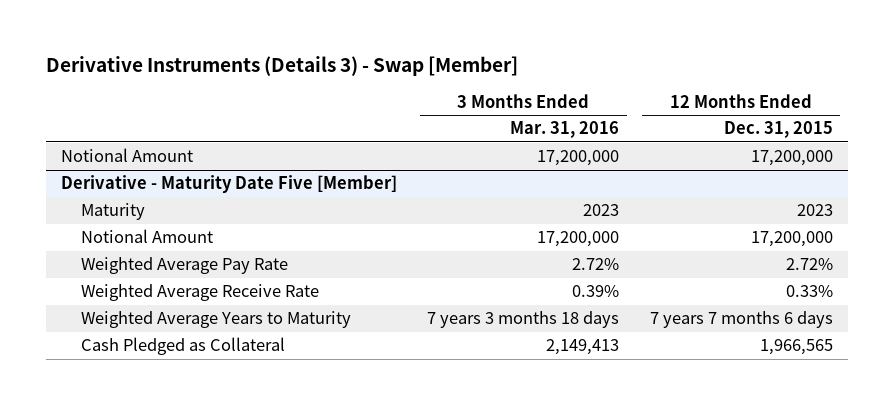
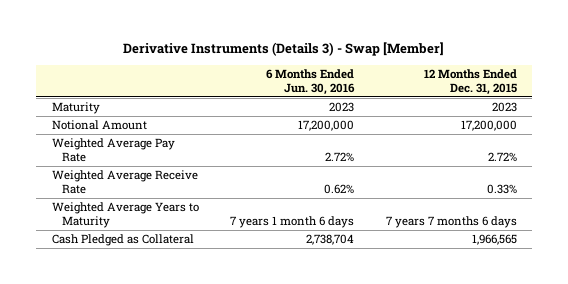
- | 3 Months Ended Mar. 31, 2016 | 12 Months Ended Dec. 31, 2015
+ | 6 Months Ended Jun. 30, 2016 | 12 Months Ended Dec. 31, 2015
- Notional Amount | 17,200,000 | 17,200,000
- Derivative - Maturity Date Five [Member]

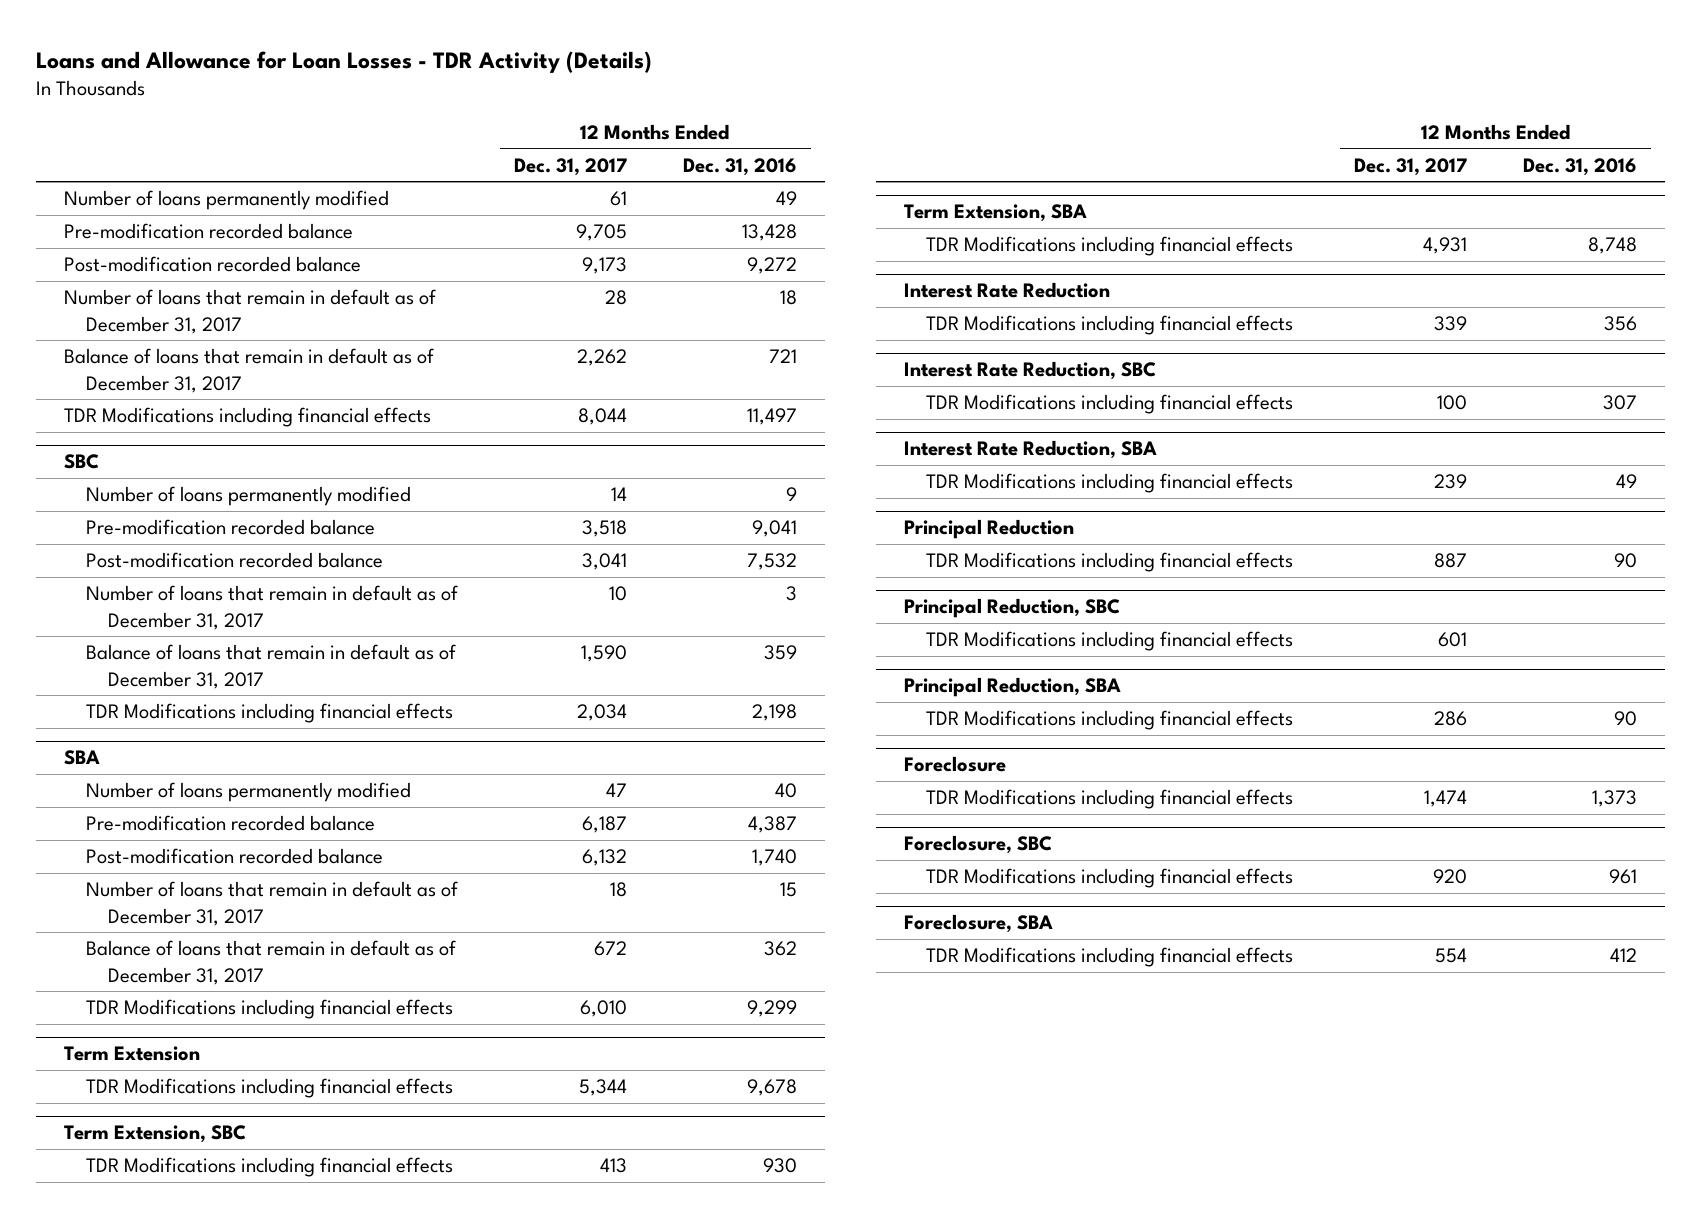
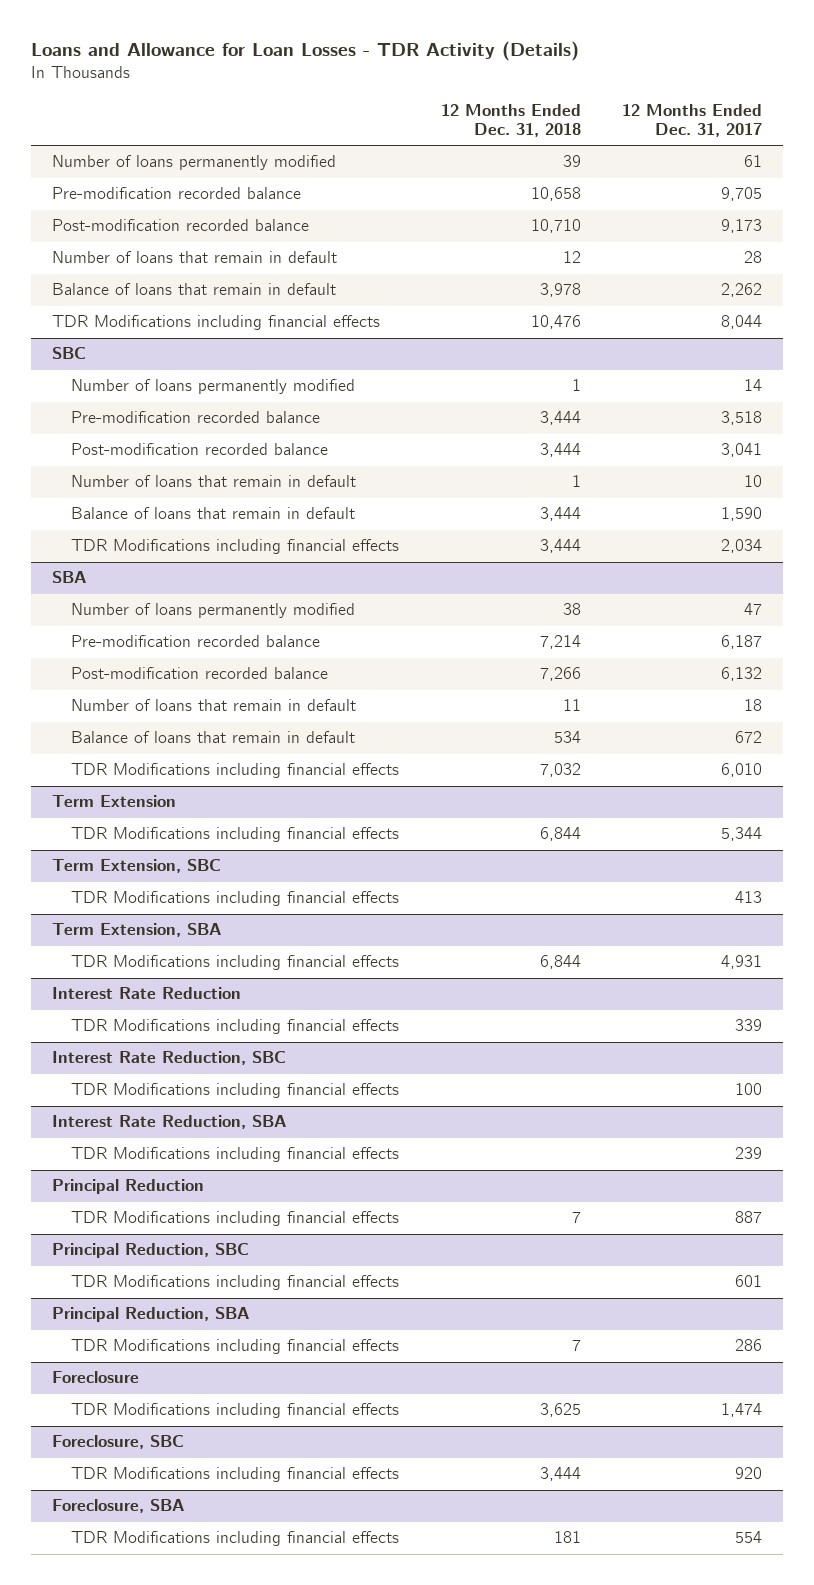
- | 12 Months Ended Dec. 31, 2017 | 12 Months Ended Dec. 31, 2016
+ | 12 Months Ended Dec. 31, 2018 | 12 Months Ended Dec. 31, 2017
- Number of loans that remain in default as of December 31, 2017 | 28 | 18
- Balance of loans that remain in default as of December 31, 2017 | 2,262 | 721
+ Number of loans that remain in default | 12 | 28
+ Balance of loans that remain in default | 3,978 | 2,262
@ SBC
- Number of loans that remain in default as of December 31, 2017 | 10 | 3
- Balance of loans that remain in default as of December 31, 2017 | 1,590 | 359
+ Number of loans that remain in default | 1 | 10
+ Balance of loans that remain in default | 3,444 | 1,590
@ SBA
- Number of loans that remain in default as of December 31, 2017 | 18 | 15
- Balance of loans that remain in default as of December 31, 2017 | 672 | 362
+ Number of loans that remain in default | 11 | 18
+ Balance of loans that remain in default | 534 | 672

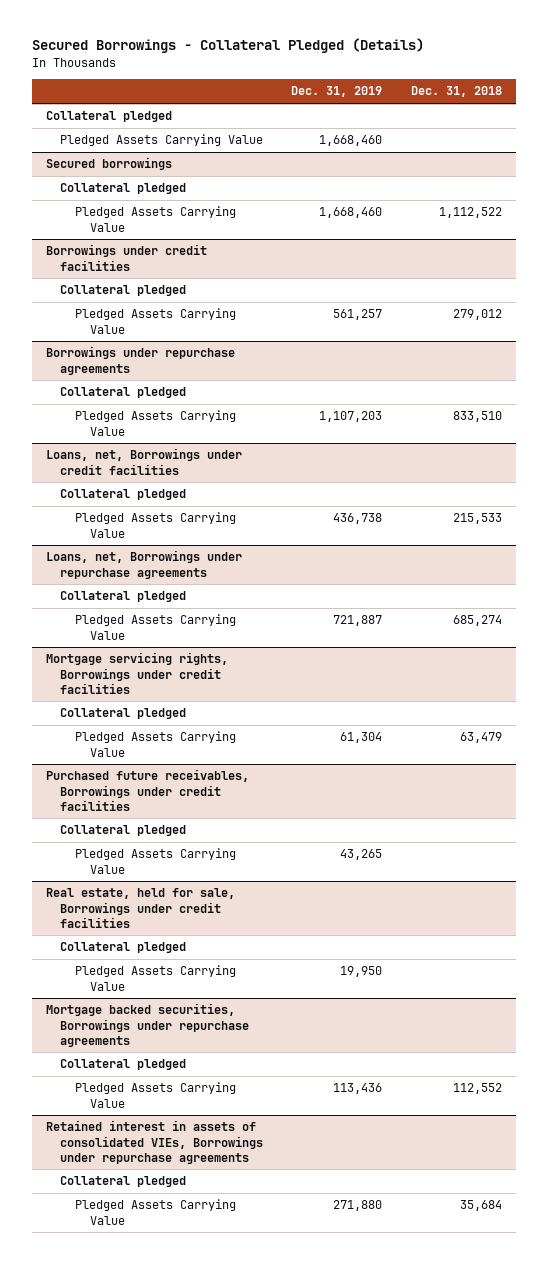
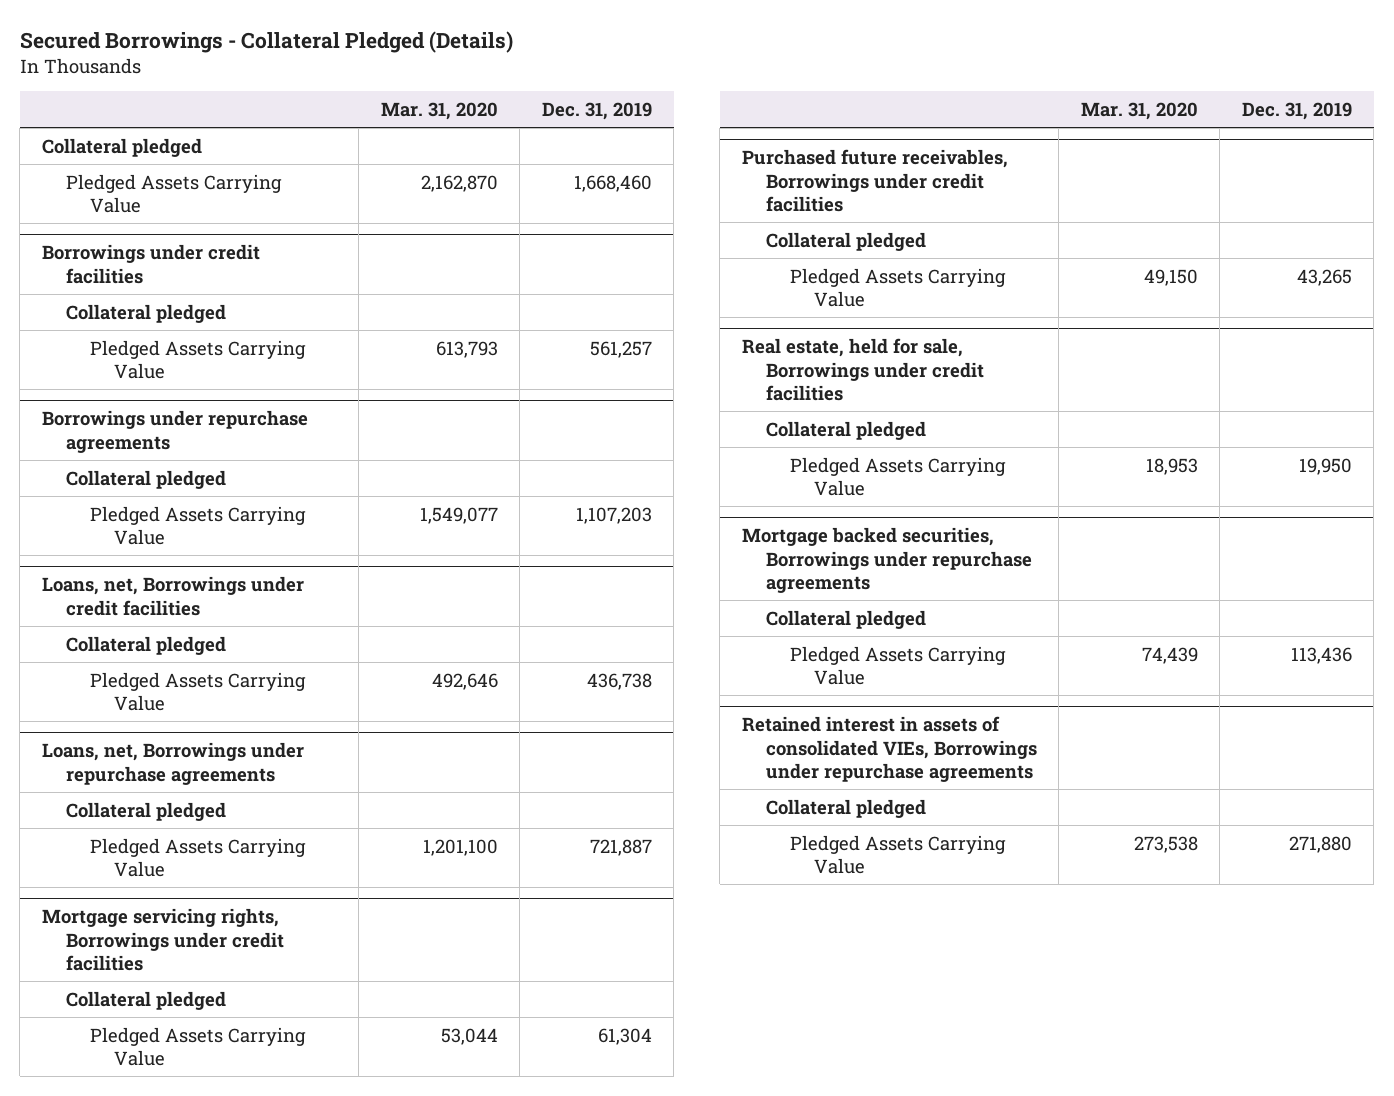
- | Dec. 31, 2019 | Dec. 31, 2018
+ | Mar. 31, 2020 | Dec. 31, 2019
- Secured borrowings
- Collateral pledged
- Pledged Assets Carrying Value | 1,668,460 | 1,112,522

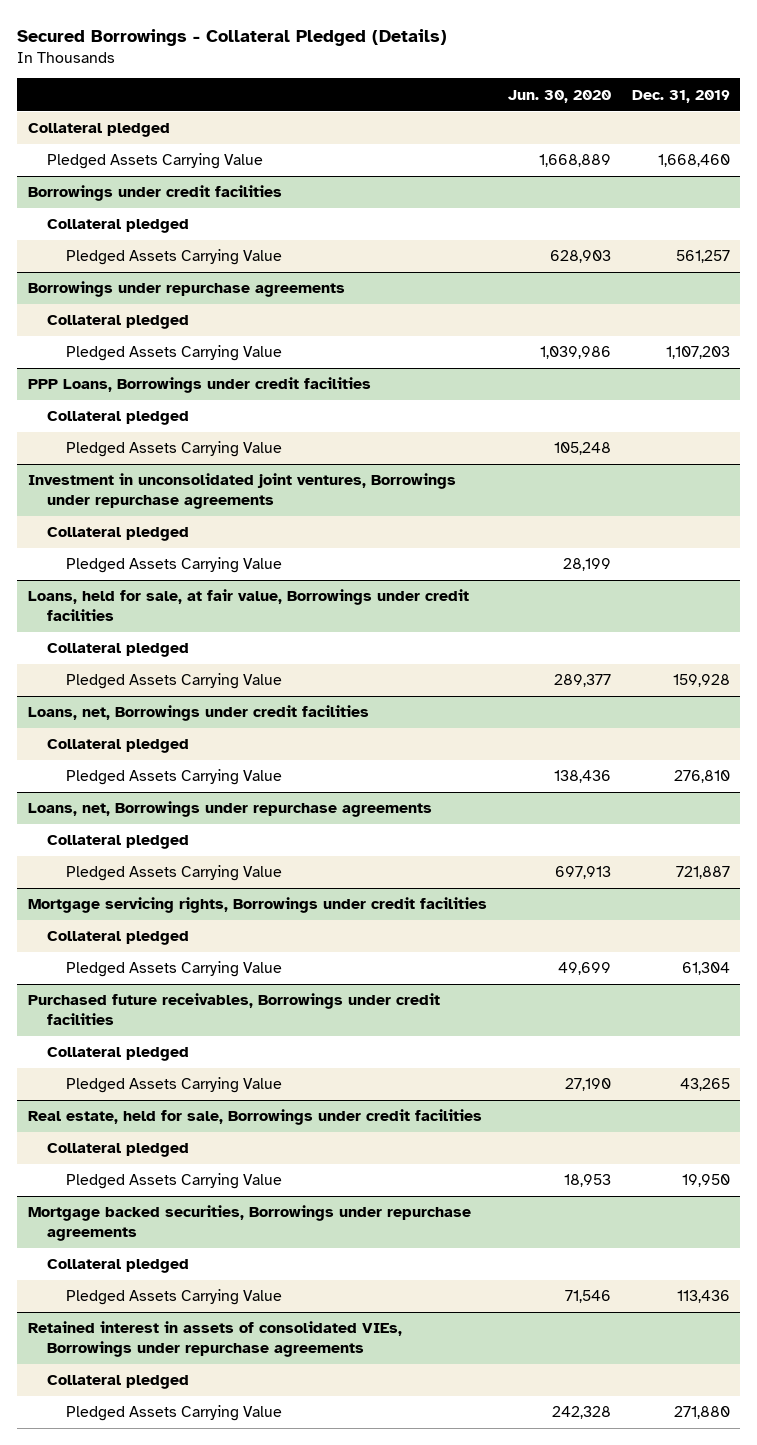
- | Mar. 31, 2020 | Dec. 31, 2019
+ | Jun. 30, 2020 | Dec. 31, 2019
+ PPP Loans, Borrowings under credit facilities
+ Collateral pledged
+ Pledged Assets Carrying Value | 105,248 |
+ Investment in unconsolidated joint ventures, Borrowings under repurchase agreements
+ Collateral pledged
+ Pledged Assets Carrying Value | 28,199 |
+ Loans, held for sale, at fair value, Borrowings under credit facilities
+ Collateral pledged
+ Pledged Assets Carrying Value | 289,377 | 159,928
@ Loans, net, Borrowings under credit facilities
- Pledged Assets Carrying Value | 492,646 | 436,738
+ Pledged Assets Carrying Value | 138,436 | 276,810

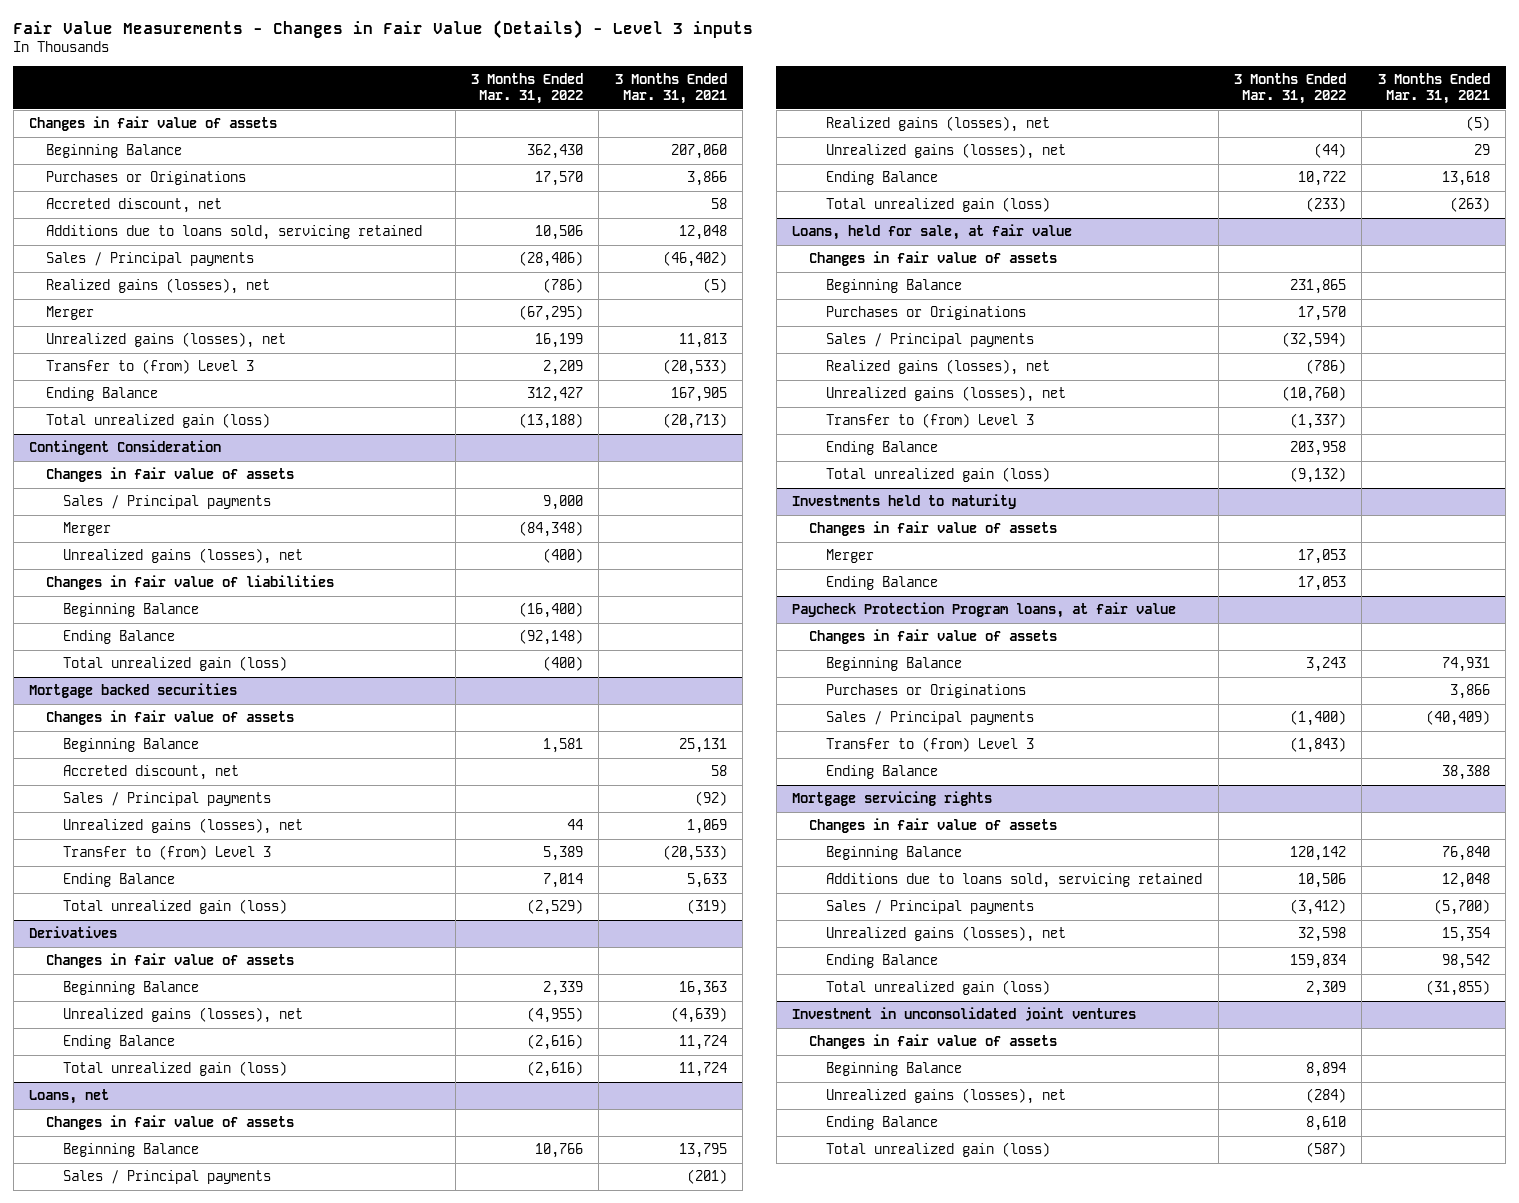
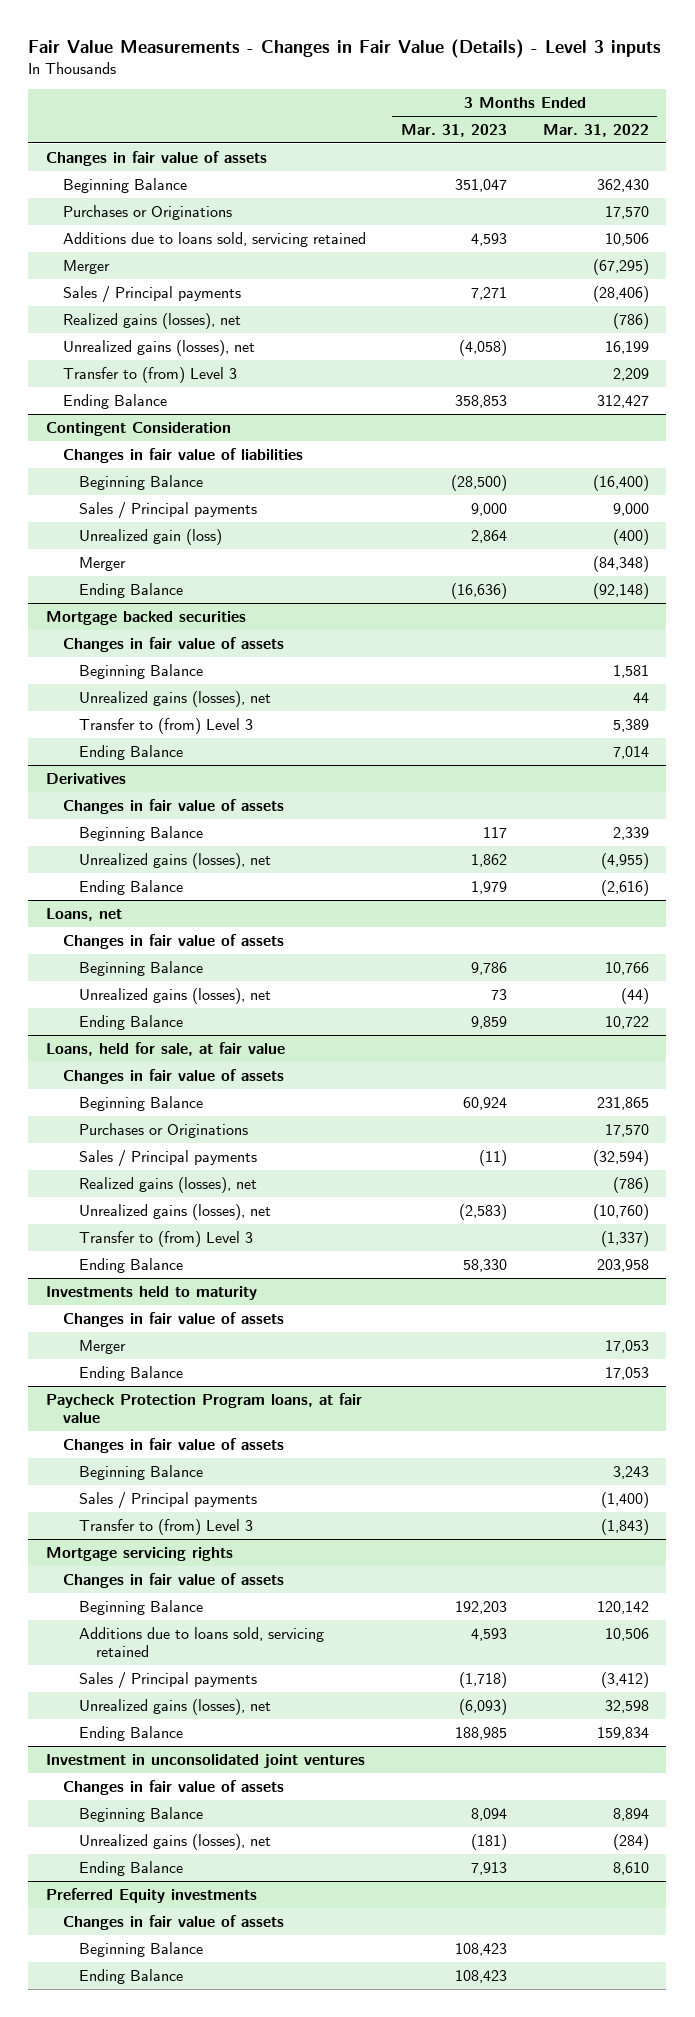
- | 3 Months Ended Mar. 31, 2022 | 3 Months Ended Mar. 31, 2021
+ | 3 Months Ended Mar. 31, 2023 | 3 Months Ended Mar. 31, 2022
- Accreted discount, net | | 58
moved up: Merger | | (67,295)
- Total unrealized gain (loss) | (13,188) | (20,713)
@ Contingent Consideration
- Changes in fair value of assets
- Unrealized gains (losses), net | (400) |
moved down: Sales / Principal payments | 9,000 | 9,000
+ Unrealized gain (loss) | 2,864 | (400)
moved down: Merger | | (84,348)
- Total unrealized gain (loss) | (400) |
@ Mortgage backed securities
- Accreted discount, net | | 58
- Sales / Principal payments | | (92)
- Total unrealized gain (loss) | (2,529) | (319)
@ Derivatives
- Total unrealized gain (loss) | (2,616) | 11,724
@ Loans, net
- Sales / Principal payments | | (201)
- Realized gains (losses), net | | (5)
- Total unrealized gain (loss) | (233) | (263)
@ Loans, held for sale, at fair value
- Total unrealized gain (loss) | (9,132) |
@ Paycheck Protection Program loans, at fair value
- Purchases or Originations | | 3,866
- Ending Balance | | 38,388
@ Mortgage servicing rights
- Total unrealized gain (loss) | 2,309 | (31,855)
@ Investment in unconsolidated joint ventures
- Total unrealized gain (loss) | (587) |
+ Preferred Equity investments
+ Changes in fair value of assets
+ Beginning Balance | 108,423 |
+ Ending Balance | 108,423 |

